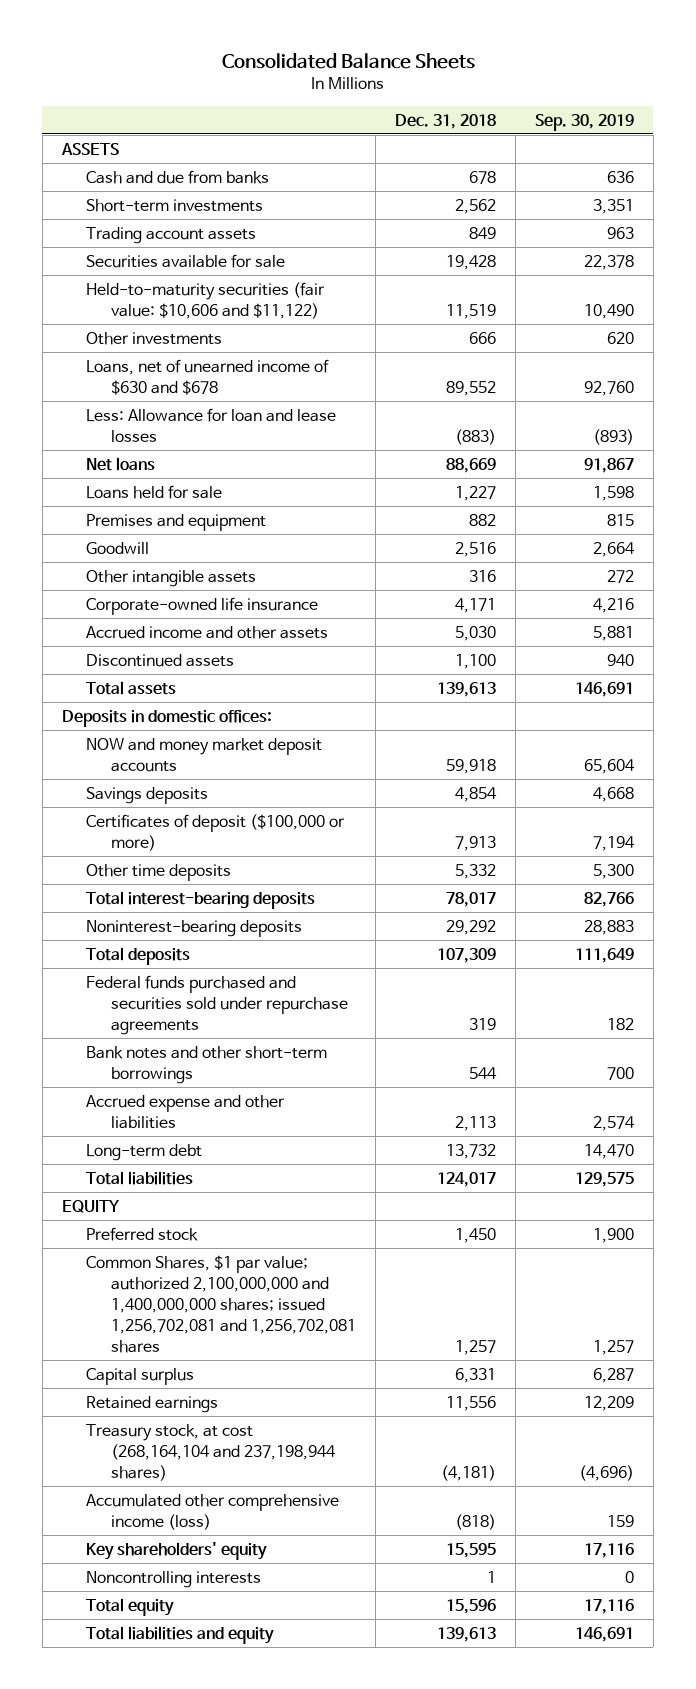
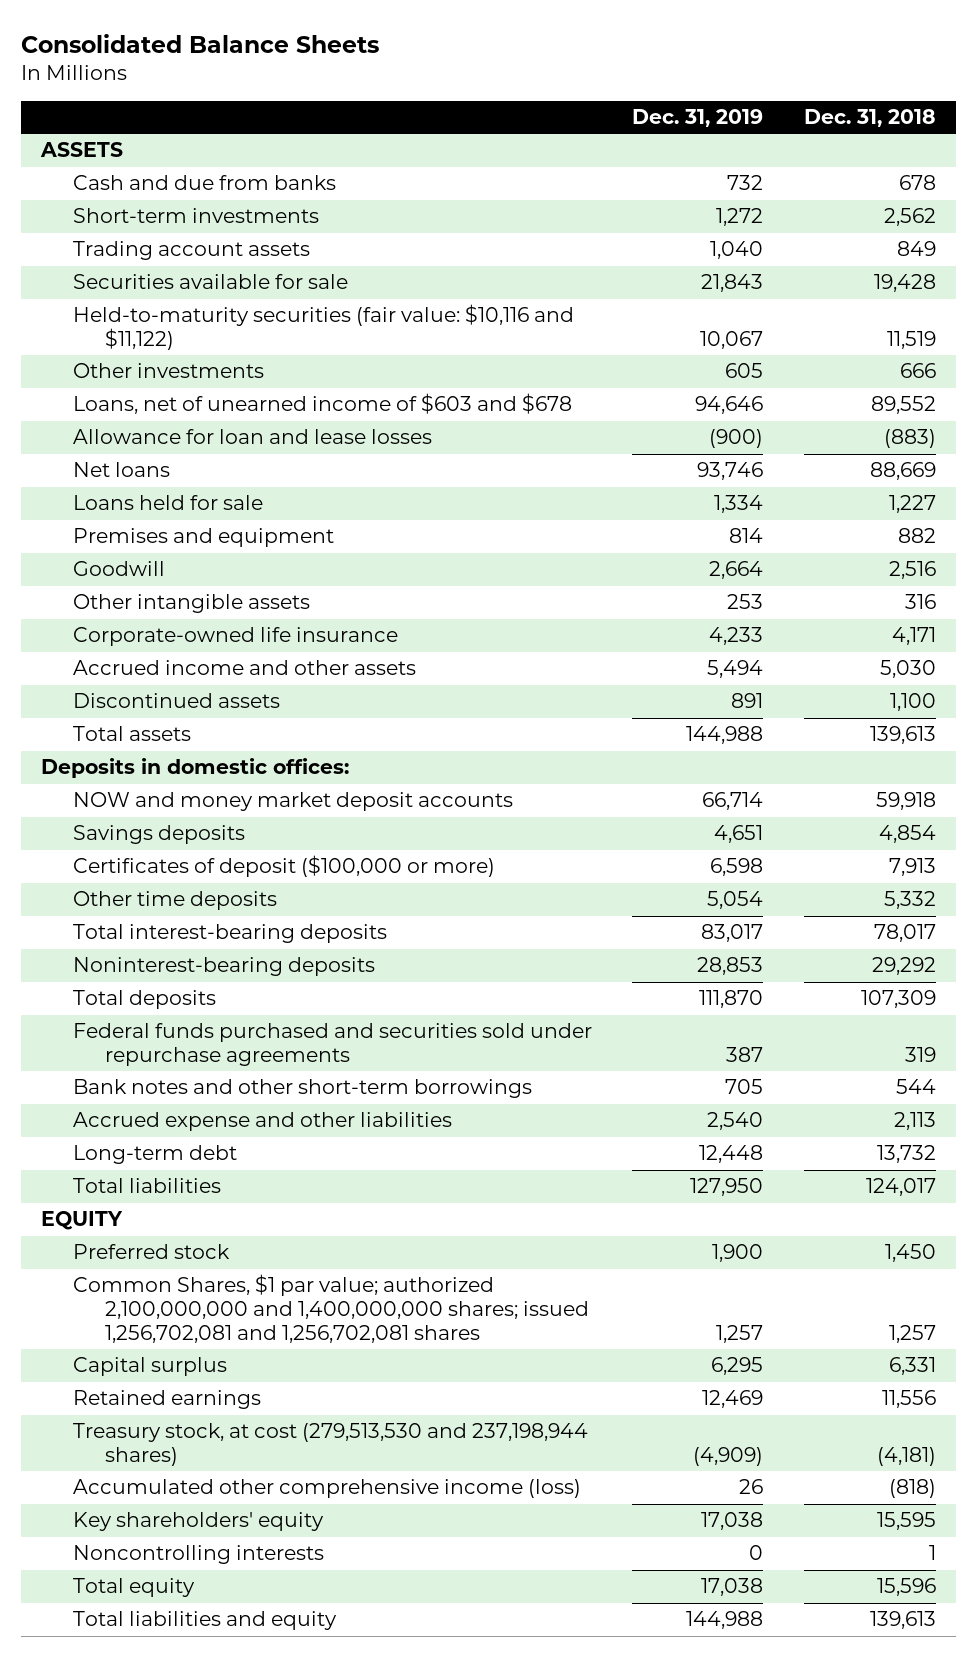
- | Dec. 31, 2018 | Sep. 30, 2019
+ | Dec. 31, 2019 | Dec. 31, 2018
- Held-to-maturity securities (fair value: $10,606 and $11,122) | 11,519 | 10,490
+ Held-to-maturity securities (fair value: $10,116 and $11,122) | 10,067 | 11,519
- Loans, net of unearned income of $630 and $678 | 89,552 | 92,760
- Less: Allowance for loan and lease losses | (883) | (893)
+ Loans, net of unearned income of $603 and $678 | 94,646 | 89,552
+ Allowance for loan and lease losses | (900) | (883)
- Treasury stock, at cost (268,164,104 and 237,198,944 shares) | (4,181) | (4,696)
+ Treasury stock, at cost (279,513,530 and 237,198,944 shares) | (4,909) | (4,181)

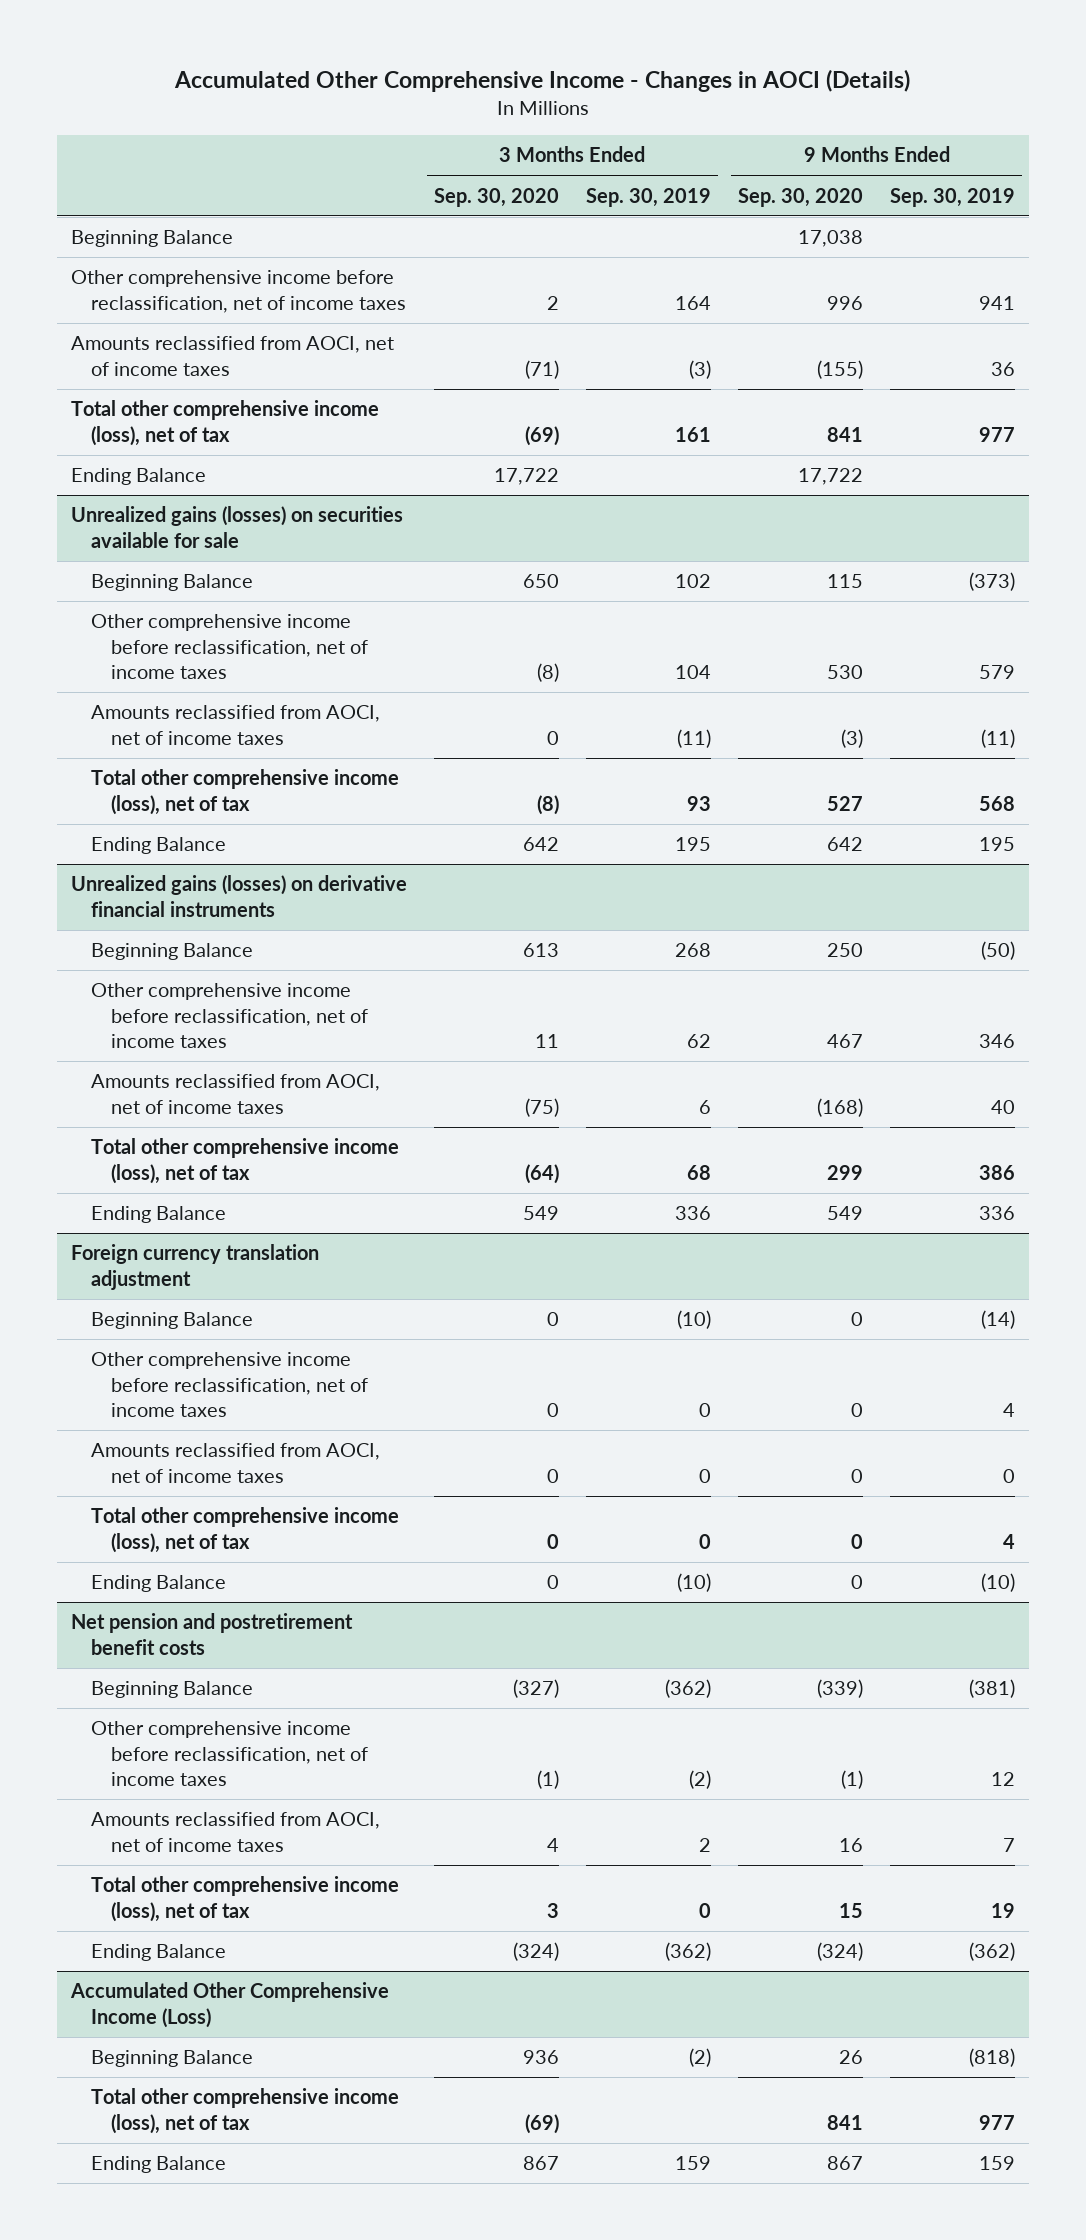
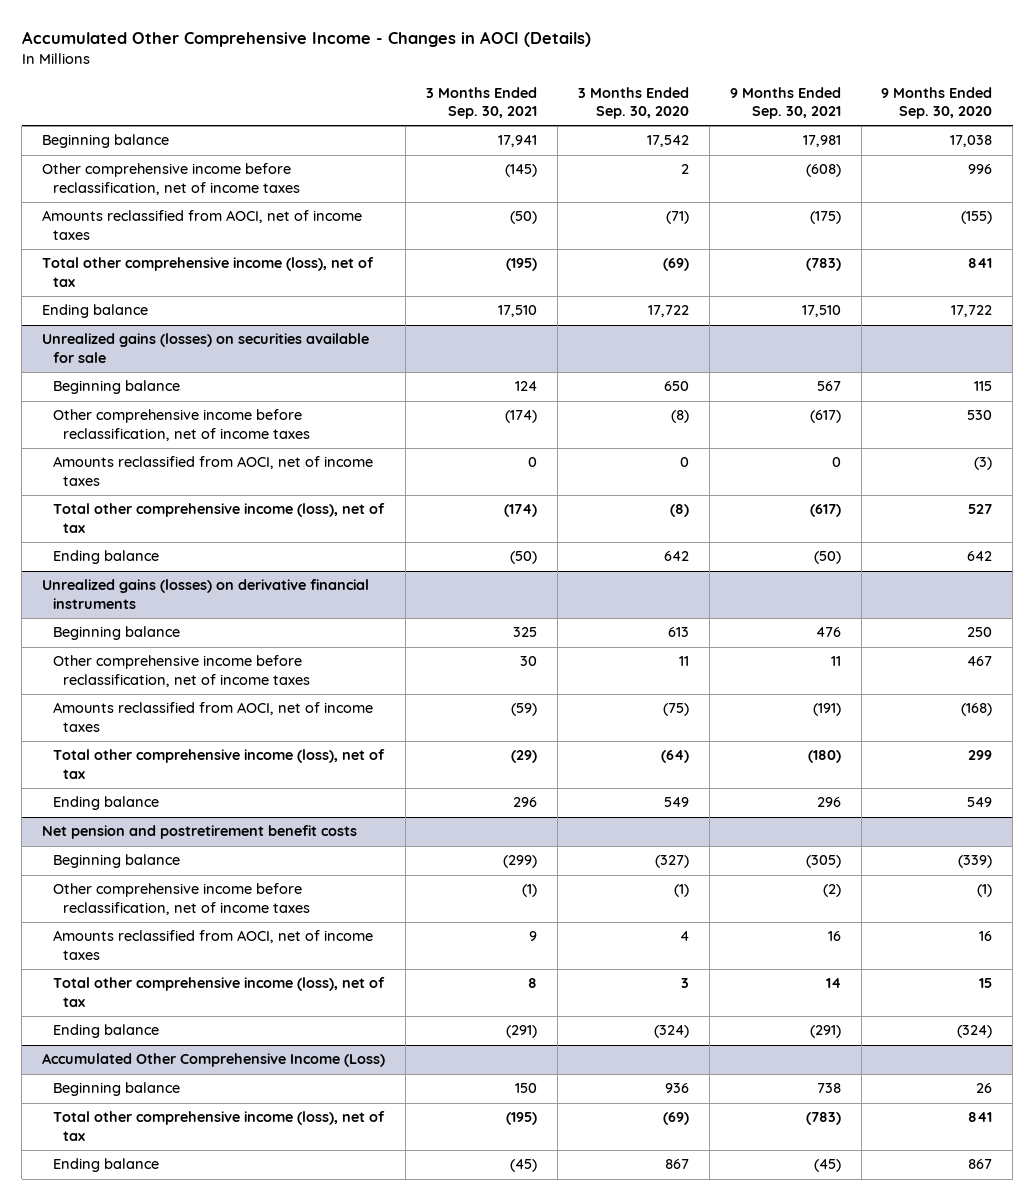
- | 3 Months Ended Sep. 30, 2020 | 3 Months Ended Sep. 30, 2019 | 9 Months Ended Sep. 30, 2020 | 9 Months Ended Sep. 30, 2019
+ | 3 Months Ended Sep. 30, 2021 | 3 Months Ended Sep. 30, 2020 | 9 Months Ended Sep. 30, 2021 | 9 Months Ended Sep. 30, 2020
- Beginning Balance | | | 17,038 |
+ Beginning balance | 17,941 | 17,542 | 17,981 | 17,038
- Ending Balance | 17,722 | | 17,722 |
+ Ending balance | 17,510 | 17,722 | 17,510 | 17,722
@ Unrealized gains (losses) on securities available for sale
- Beginning Balance | 650 | 102 | 115 | (373)
+ Beginning balance | 124 | 650 | 567 | 115
- Ending Balance | 642 | 195 | 642 | 195
+ Ending balance | (50) | 642 | (50) | 642
@ Unrealized gains (losses) on derivative financial instruments
- Beginning Balance | 613 | 268 | 250 | (50)
+ Beginning balance | 325 | 613 | 476 | 250
- Ending Balance | 549 | 336 | 549 | 336
- Foreign currency translation adjustment
- Beginning Balance | 0 | (10) | 0 | (14)
- Other comprehensive income before reclassification, net of income taxes | 0 | 0 | 0 | 4
- Amounts reclassified from AOCI, net of income taxes | 0 | 0 | 0 | 0
- Total other comprehensive income (loss), net of tax | 0 | 0 | 0 | 4
- Ending Balance | 0 | (10) | 0 | (10)
@ Unrealized gains (losses) on derivative financial instruments
+ Ending balance | 296 | 549 | 296 | 549
@ Net pension and postretirement benefit costs
- Beginning Balance | (327) | (362) | (339) | (381)
+ Beginning balance | (299) | (327) | (305) | (339)
- Ending Balance | (324) | (362) | (324) | (362)
+ Ending balance | (291) | (324) | (291) | (324)
@ Accumulated Other Comprehensive Income (Loss)
- Beginning Balance | 936 | (2) | 26 | (818)
+ Beginning balance | 150 | 936 | 738 | 26
- Ending Balance | 867 | 159 | 867 | 159
+ Ending balance | (45) | 867 | (45) | 867

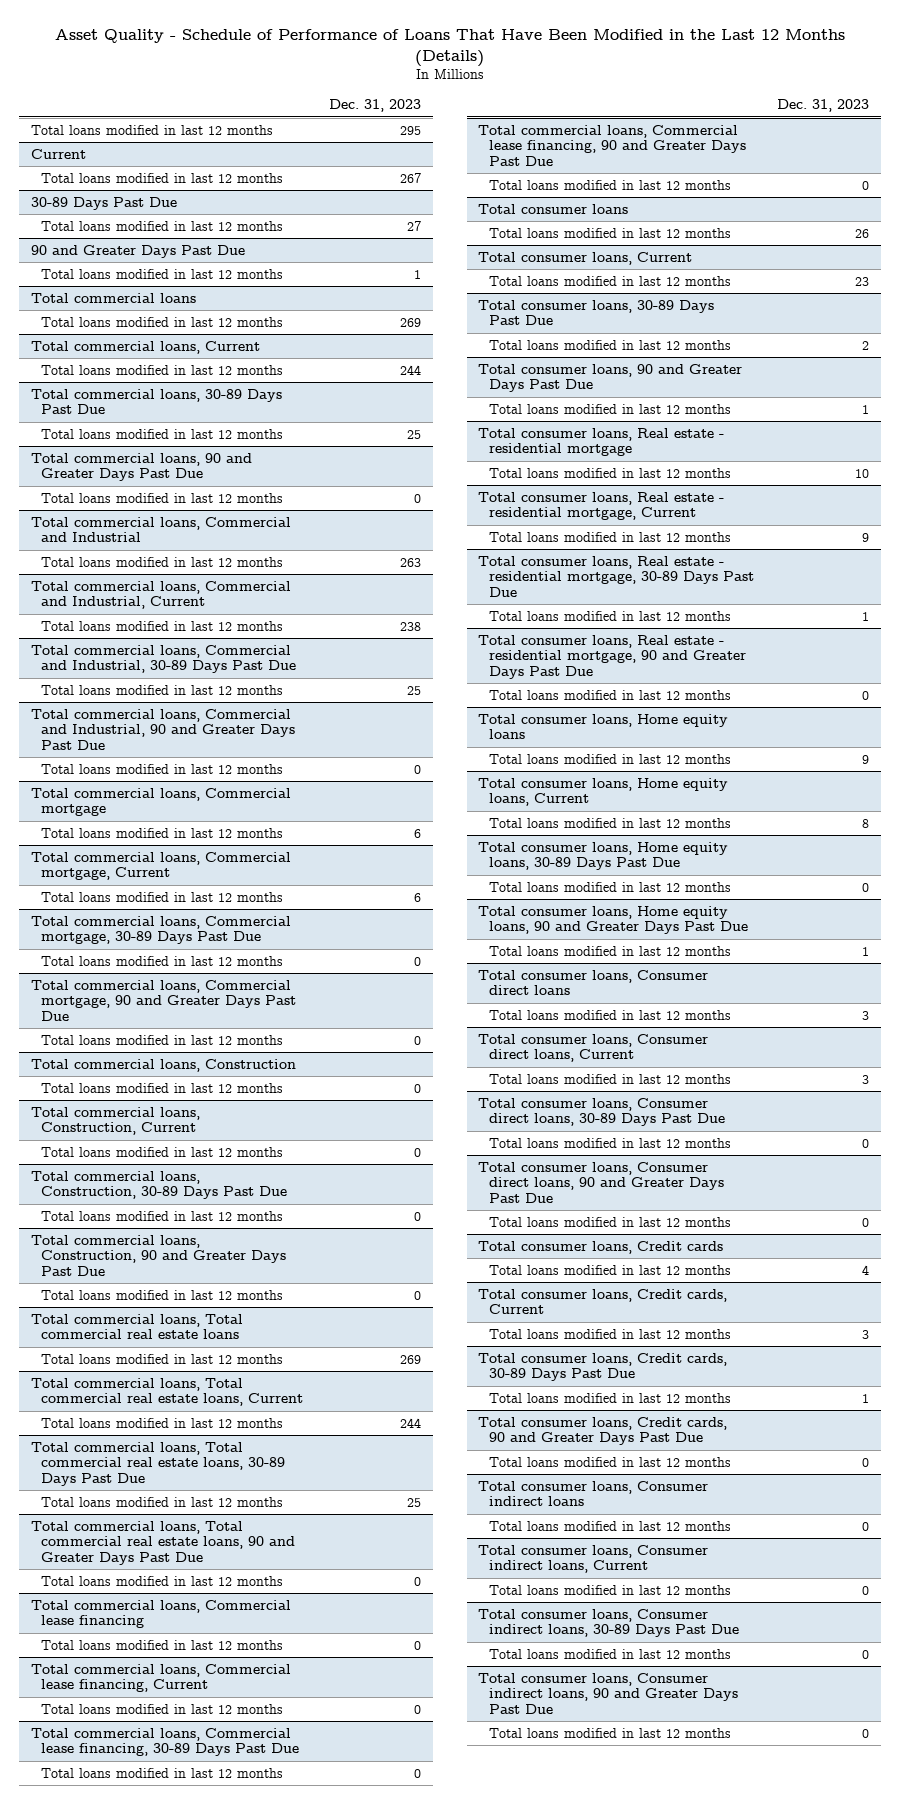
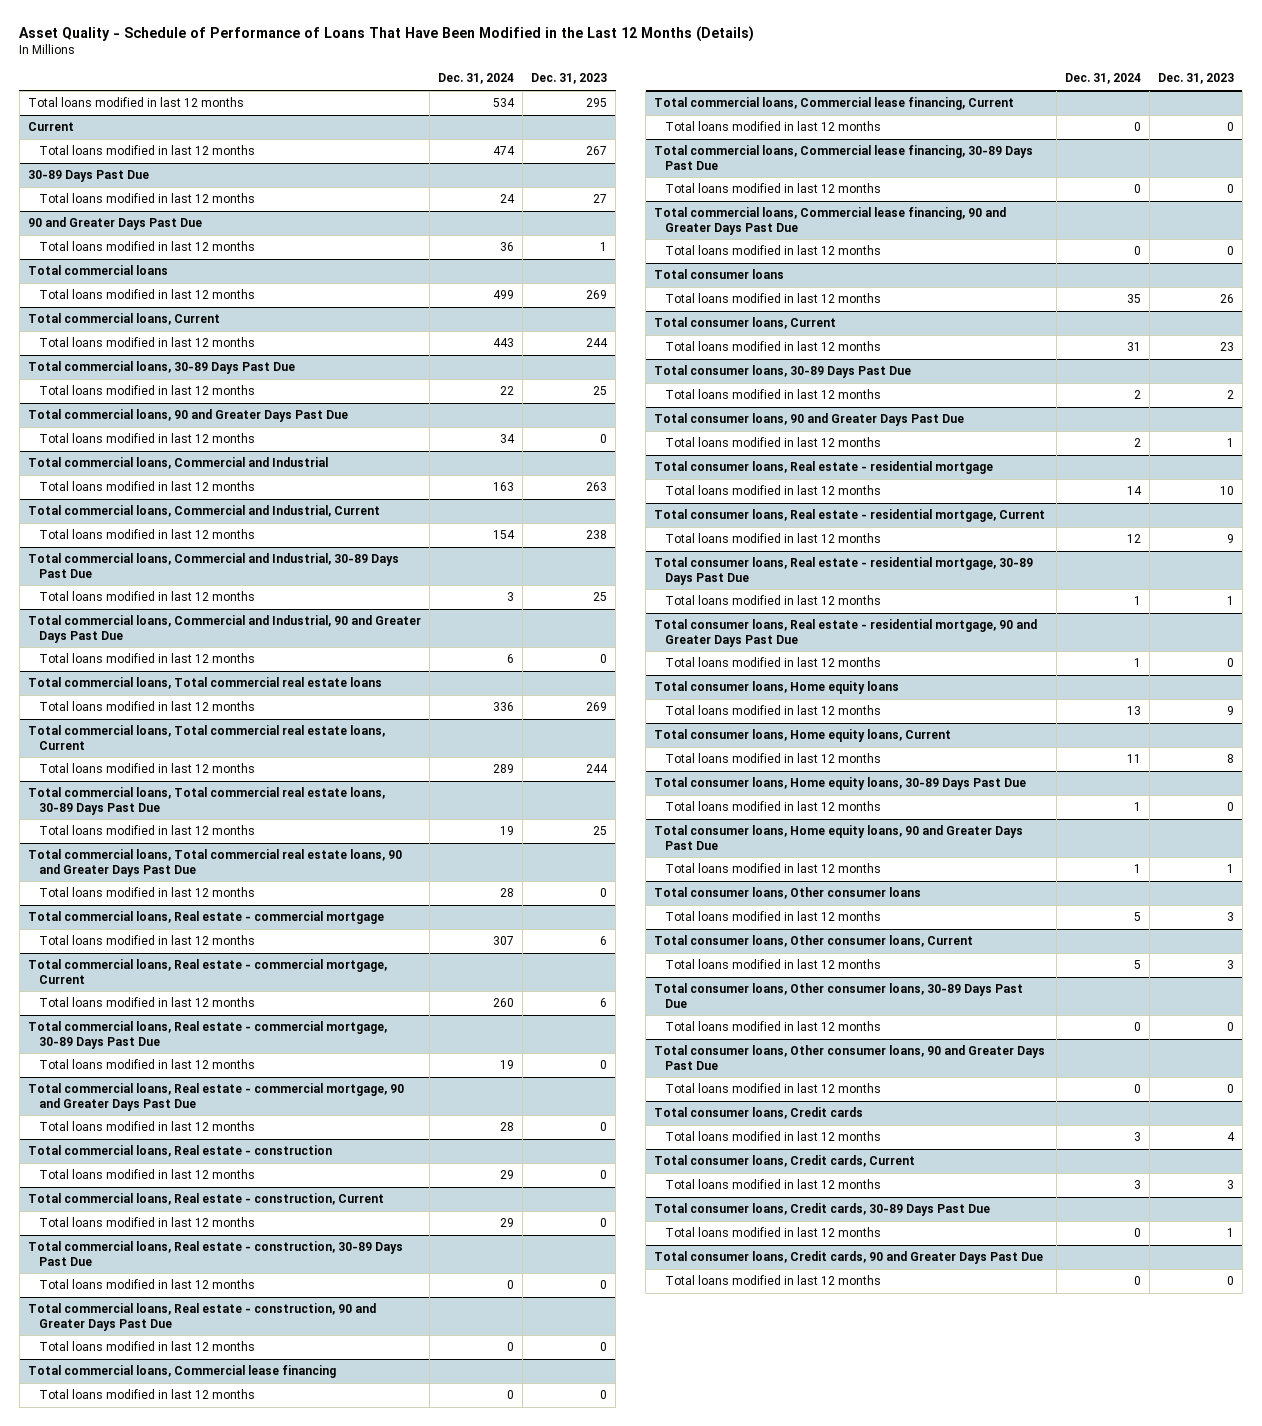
- | Dec. 31, 2023
+ | Dec. 31, 2024 | Dec. 31, 2023
- Total commercial loans, Commercial mortgage
- Total loans modified in last 12 months | 6
- Total commercial loans, Commercial mortgage, Current
- Total loans modified in last 12 months | 6
- Total commercial loans, Commercial mortgage, 30-89 Days Past Due
- Total loans modified in last 12 months | 0
- Total commercial loans, Commercial mortgage, 90 and Greater Days Past Due
- Total loans modified in last 12 months | 0
- Total commercial loans, Construction
- Total loans modified in last 12 months | 0
- Total commercial loans, Construction, Current
- Total loans modified in last 12 months | 0
- Total commercial loans, Construction, 30-89 Days Past Due
- Total loans modified in last 12 months | 0
- Total commercial loans, Construction, 90 and Greater Days Past Due
- Total loans modified in last 12 months | 0
+ Total commercial loans, Real estate - commercial mortgage
+ Total loans modified in last 12 months | 307 | 6
+ Total commercial loans, Real estate - commercial mortgage, Current
+ Total loans modified in last 12 months | 260 | 6
+ Total commercial loans, Real estate - commercial mortgage, 30-89 Days Past Due
+ Total loans modified in last 12 months | 19 | 0
+ Total commercial loans, Real estate - commercial mortgage, 90 and Greater Days Past Due
+ Total loans modified in last 12 months | 28 | 0
+ Total commercial loans, Real estate - construction
+ Total loans modified in last 12 months | 29 | 0
+ Total commercial loans, Real estate - construction, Current
+ Total loans modified in last 12 months | 29 | 0
+ Total commercial loans, Real estate - construction, 30-89 Days Past Due
+ Total loans modified in last 12 months | 0 | 0
+ Total commercial loans, Real estate - construction, 90 and Greater Days Past Due
+ Total loans modified in last 12 months | 0 | 0
- Total consumer loans, Consumer direct loans
+ Total consumer loans, Other consumer loans
- Total consumer loans, Consumer direct loans, Current
+ Total consumer loans, Other consumer loans, Current
- Total consumer loans, Consumer direct loans, 30-89 Days Past Due
+ Total consumer loans, Other consumer loans, 30-89 Days Past Due
- Total consumer loans, Consumer direct loans, 90 and Greater Days Past Due
+ Total consumer loans, Other consumer loans, 90 and Greater Days Past Due
- Total consumer loans, Consumer indirect loans
- Total loans modified in last 12 months | 0
- Total consumer loans, Consumer indirect loans, Current
- Total loans modified in last 12 months | 0
- Total consumer loans, Consumer indirect loans, 30-89 Days Past Due
- Total loans modified in last 12 months | 0
- Total consumer loans, Consumer indirect loans, 90 and Greater Days Past Due
- Total loans modified in last 12 months | 0

